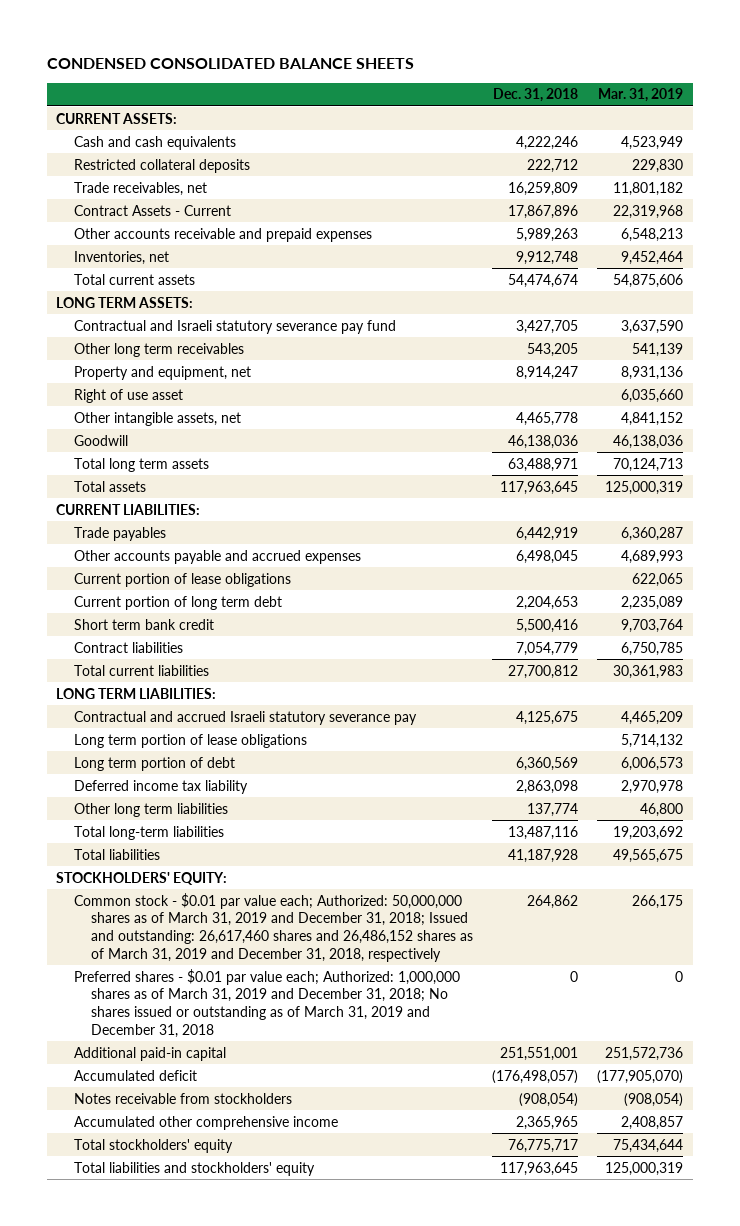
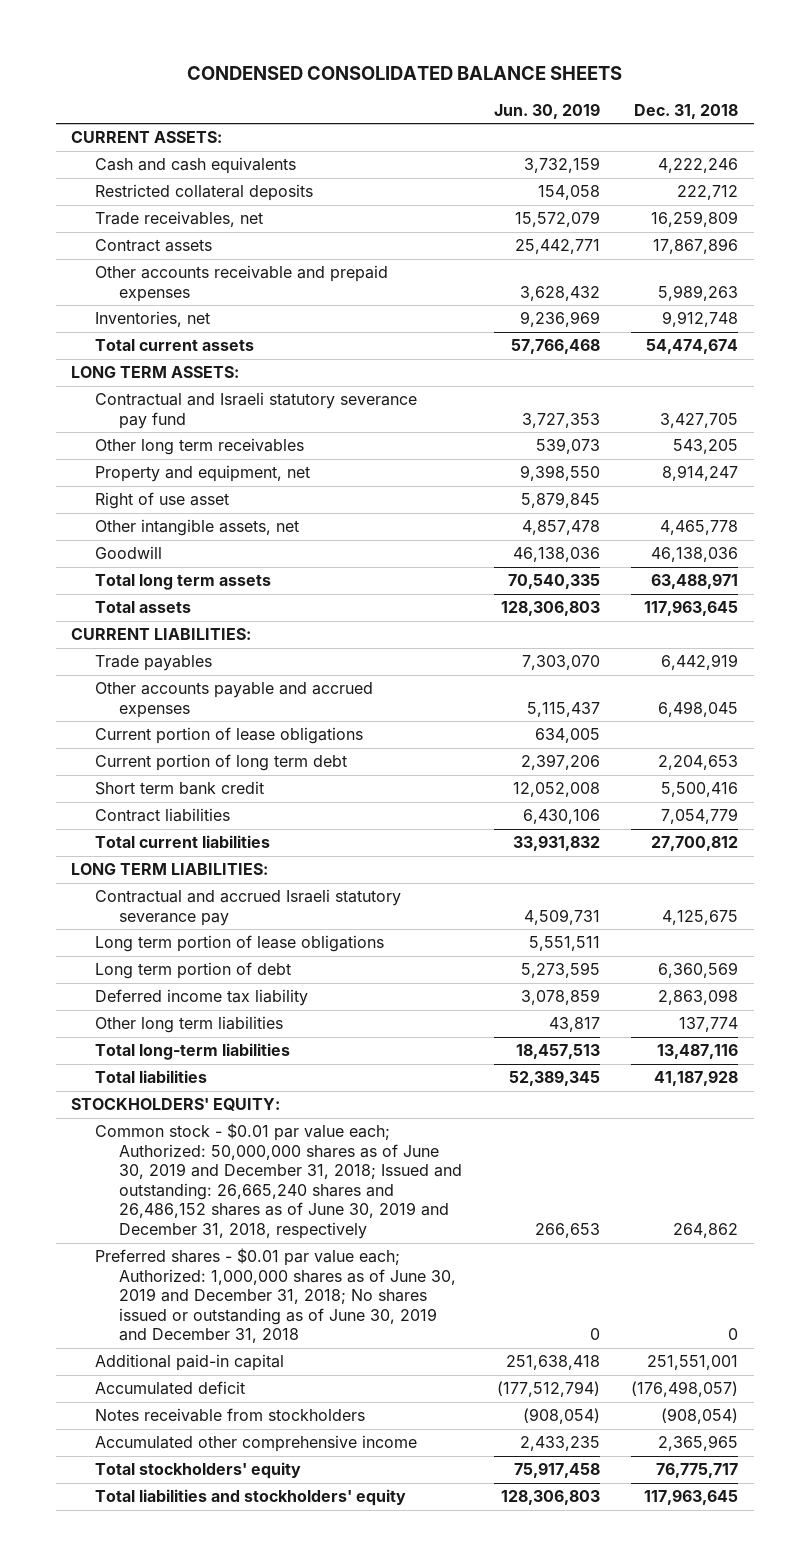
- | Dec. 31, 2018 | Mar. 31, 2019
+ | Jun. 30, 2019 | Dec. 31, 2018
- Contract Assets - Current | 17,867,896 | 22,319,968
+ Contract assets | 25,442,771 | 17,867,896
- Common stock - $0.01 par value each; Authorized: 50,000,000 shares as of March 31, 2019 and December 31, 2018; Issued and outstanding: 26,617,460 shares and 26,486,152 shares as of March 31, 2019 and December 31, 2018, respectively | 264,862 | 266,175
- Preferred shares - $0.01 par value each; Authorized: 1,000,000 shares as of March 31, 2019 and December 31, 2018; No shares issued or outstanding as of March 31, 2019 and December 31, 2018 | 0 | 0
+ Common stock - $0.01 par value each; Authorized: 50,000,000 shares as of June 30, 2019 and December 31, 2018; Issued and outstanding: 26,665,240 shares and 26,486,152 shares as of June 30, 2019 and December 31, 2018, respectively | 266,653 | 264,862
+ Preferred shares - $0.01 par value each; Authorized: 1,000,000 shares as of June 30, 2019 and December 31, 2018; No shares issued or outstanding as of June 30, 2019 and December 31, 2018 | 0 | 0

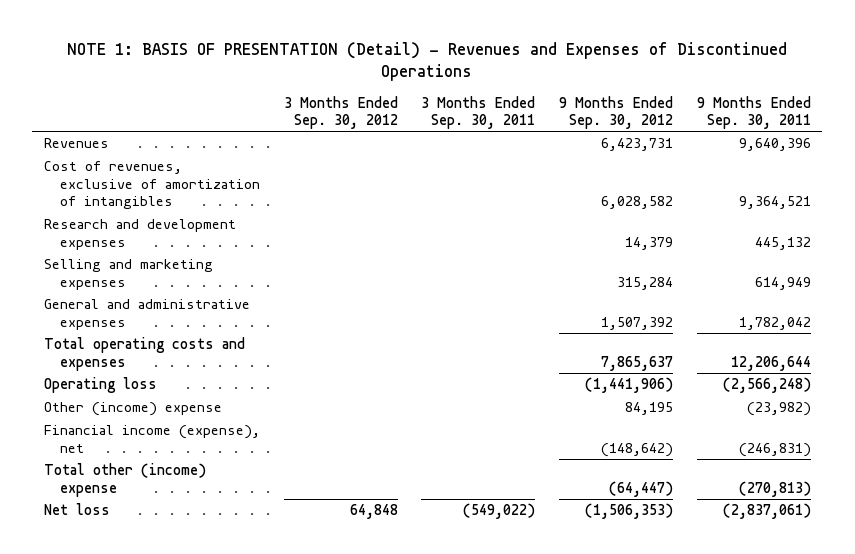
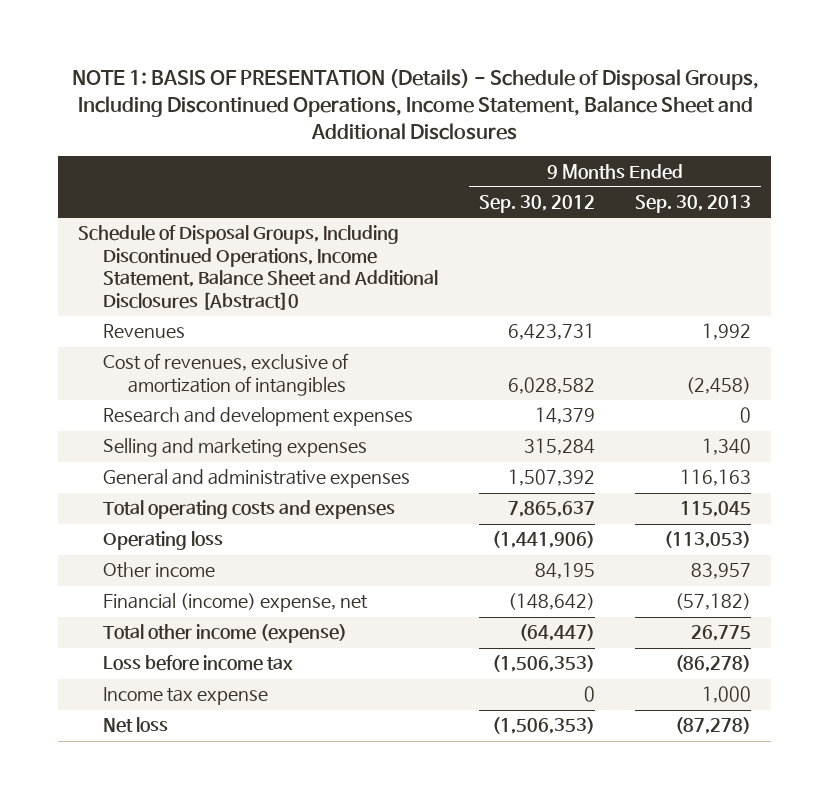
- NOTE 1: BASIS OF PRESENTATION (Detail) - Revenues and Expenses of Discontinued Operations
+ NOTE 1: BASIS OF PRESENTATION (Details) - Schedule of Disposal Groups, Including Discontinued Operations, Income Statement, Balance Sheet and Additional Disclosures
- | 3 Months Ended Sep. 30, 2012 | 3 Months Ended Sep. 30, 2011 | 9 Months Ended Sep. 30, 2012 | 9 Months Ended Sep. 30, 2011
+ | 9 Months Ended Sep. 30, 2012 | 9 Months Ended Sep. 30, 2013
+ Schedule of Disposal Groups, Including Discontinued Operations, Income Statement, Balance Sheet and Additional Disclosures [Abstract]0
- Other (income) expense | | | 84,195 | (23,982)
- Financial income (expense), net | | | (148,642) | (246,831)
- Total other (income) expense | | | (64,447) | (270,813)
+ Other income | 84,195 | 83,957
+ Financial (income) expense, net | (148,642) | (57,182)
+ Total other income (expense) | (64,447) | 26,775
+ Loss before income tax | (1,506,353) | (86,278)
+ Income tax expense | 0 | 1,000

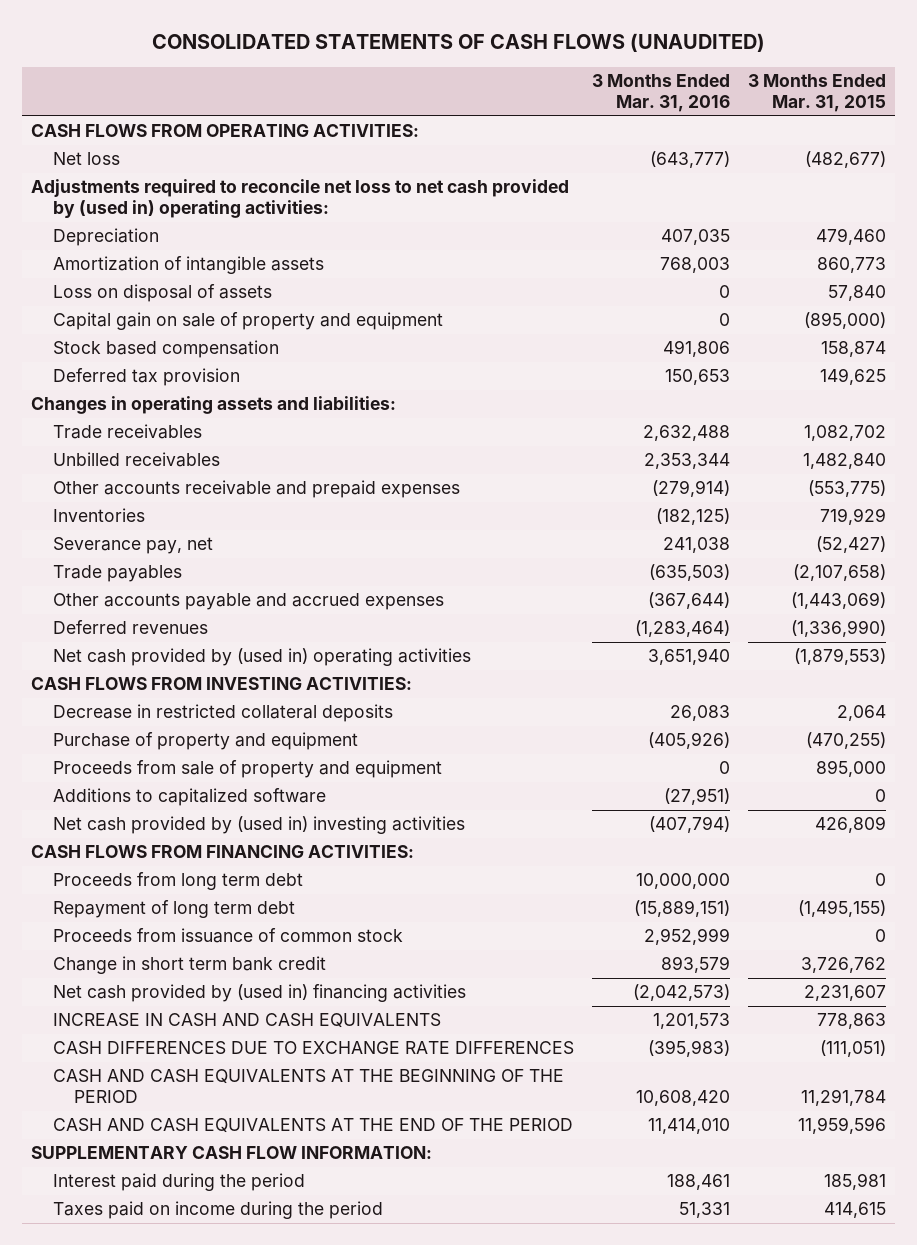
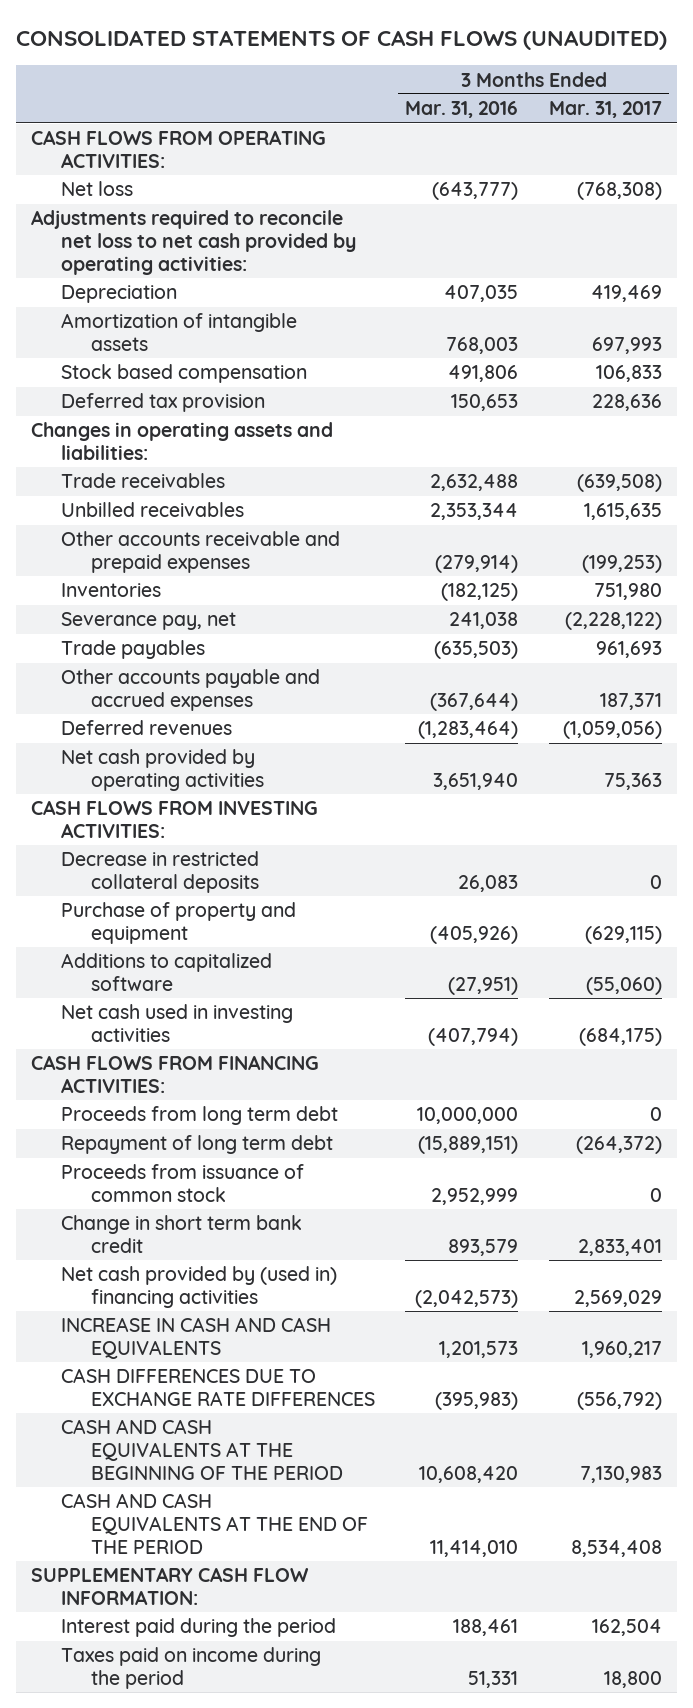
- | 3 Months Ended Mar. 31, 2016 | 3 Months Ended Mar. 31, 2015
+ | 3 Months Ended Mar. 31, 2016 | 3 Months Ended Mar. 31, 2017
- Adjustments required to reconcile net loss to net cash provided by (used in) operating activities:
+ Adjustments required to reconcile net loss to net cash provided by operating activities:
- Loss on disposal of assets | 0 | 57,840
- Capital gain on sale of property and equipment | 0 | (895,000)
- Net cash provided by (used in) operating activities | 3,651,940 | (1,879,553)
+ Net cash provided by operating activities | 3,651,940 | 75,363
- Proceeds from sale of property and equipment | 0 | 895,000
- Net cash provided by (used in) investing activities | (407,794) | 426,809
+ Net cash used in investing activities | (407,794) | (684,175)

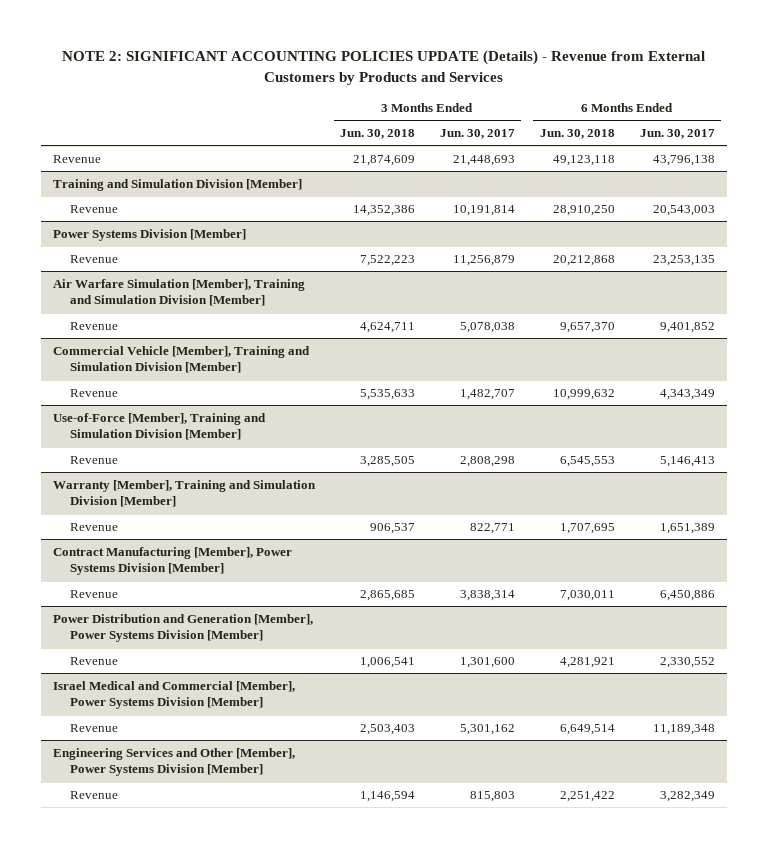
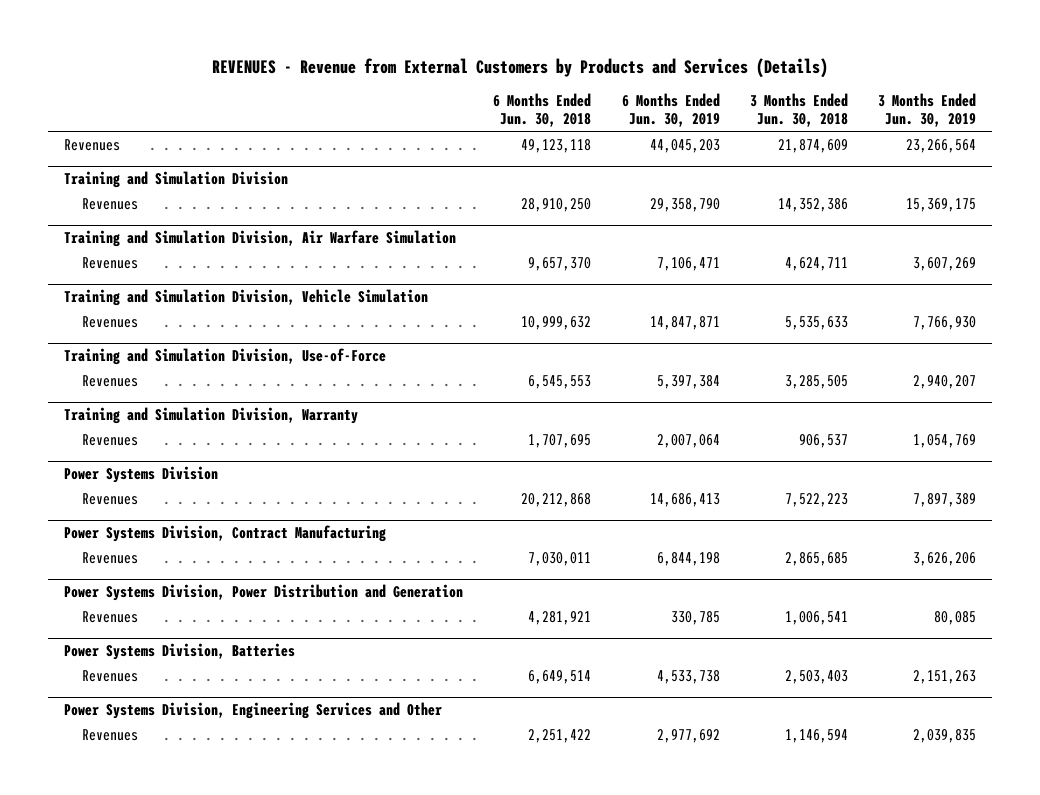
- NOTE 2: SIGNIFICANT ACCOUNTING POLICIES UPDATE (Details) - Revenue from External Customers by Products and Services
+ REVENUES - Revenue from External Customers by Products and Services (Details)
- | 3 Months Ended Jun. 30, 2018 | 3 Months Ended Jun. 30, 2017 | 6 Months Ended Jun. 30, 2018 | 6 Months Ended Jun. 30, 2017
+ | 6 Months Ended Jun. 30, 2018 | 6 Months Ended Jun. 30, 2019 | 3 Months Ended Jun. 30, 2018 | 3 Months Ended Jun. 30, 2019
- Revenue | 21,874,609 | 21,448,693 | 49,123,118 | 43,796,138
- Training and Simulation Division [Member]
- Revenue | 14,352,386 | 10,191,814 | 28,910,250 | 20,543,003
- Power Systems Division [Member]
- Revenue | 7,522,223 | 11,256,879 | 20,212,868 | 23,253,135
- Air Warfare Simulation [Member], Training and Simulation Division [Member]
- Revenue | 4,624,711 | 5,078,038 | 9,657,370 | 9,401,852
- Commercial Vehicle [Member], Training and Simulation Division [Member]
- Revenue | 5,535,633 | 1,482,707 | 10,999,632 | 4,343,349
- Use-of-Force [Member], Training and Simulation Division [Member]
- Revenue | 3,285,505 | 2,808,298 | 6,545,553 | 5,146,413
- Warranty [Member], Training and Simulation Division [Member]
- Revenue | 906,537 | 822,771 | 1,707,695 | 1,651,389
- Contract Manufacturing [Member], Power Systems Division [Member]
- Revenue | 2,865,685 | 3,838,314 | 7,030,011 | 6,450,886
- Power Distribution and Generation [Member], Power Systems Division [Member]
- Revenue | 1,006,541 | 1,301,600 | 4,281,921 | 2,330,552
- Israel Medical and Commercial [Member], Power Systems Division [Member]
- Revenue | 2,503,403 | 5,301,162 | 6,649,514 | 11,189,348
- Engineering Services and Other [Member], Power Systems Division [Member]
- Revenue | 1,146,594 | 815,803 | 2,251,422 | 3,282,349
+ Revenues | 49,123,118 | 44,045,203 | 21,874,609 | 23,266,564
+ Training and Simulation Division
+ Revenues | 28,910,250 | 29,358,790 | 14,352,386 | 15,369,175
+ Training and Simulation Division, Air Warfare Simulation
+ Revenues | 9,657,370 | 7,106,471 | 4,624,711 | 3,607,269
+ Training and Simulation Division, Vehicle Simulation
+ Revenues | 10,999,632 | 14,847,871 | 5,535,633 | 7,766,930
+ Training and Simulation Division, Use-of-Force
+ Revenues | 6,545,553 | 5,397,384 | 3,285,505 | 2,940,207
+ Training and Simulation Division, Warranty
+ Revenues | 1,707,695 | 2,007,064 | 906,537 | 1,054,769
+ Power Systems Division
+ Revenues | 20,212,868 | 14,686,413 | 7,522,223 | 7,897,389
+ Power Systems Division, Contract Manufacturing
+ Revenues | 7,030,011 | 6,844,198 | 2,865,685 | 3,626,206
+ Power Systems Division, Power Distribution and Generation
+ Revenues | 4,281,921 | 330,785 | 1,006,541 | 80,085
+ Power Systems Division, Batteries
+ Revenues | 6,649,514 | 4,533,738 | 2,503,403 | 2,151,263
+ Power Systems Division, Engineering Services and Other
+ Revenues | 2,251,422 | 2,977,692 | 1,146,594 | 2,039,835

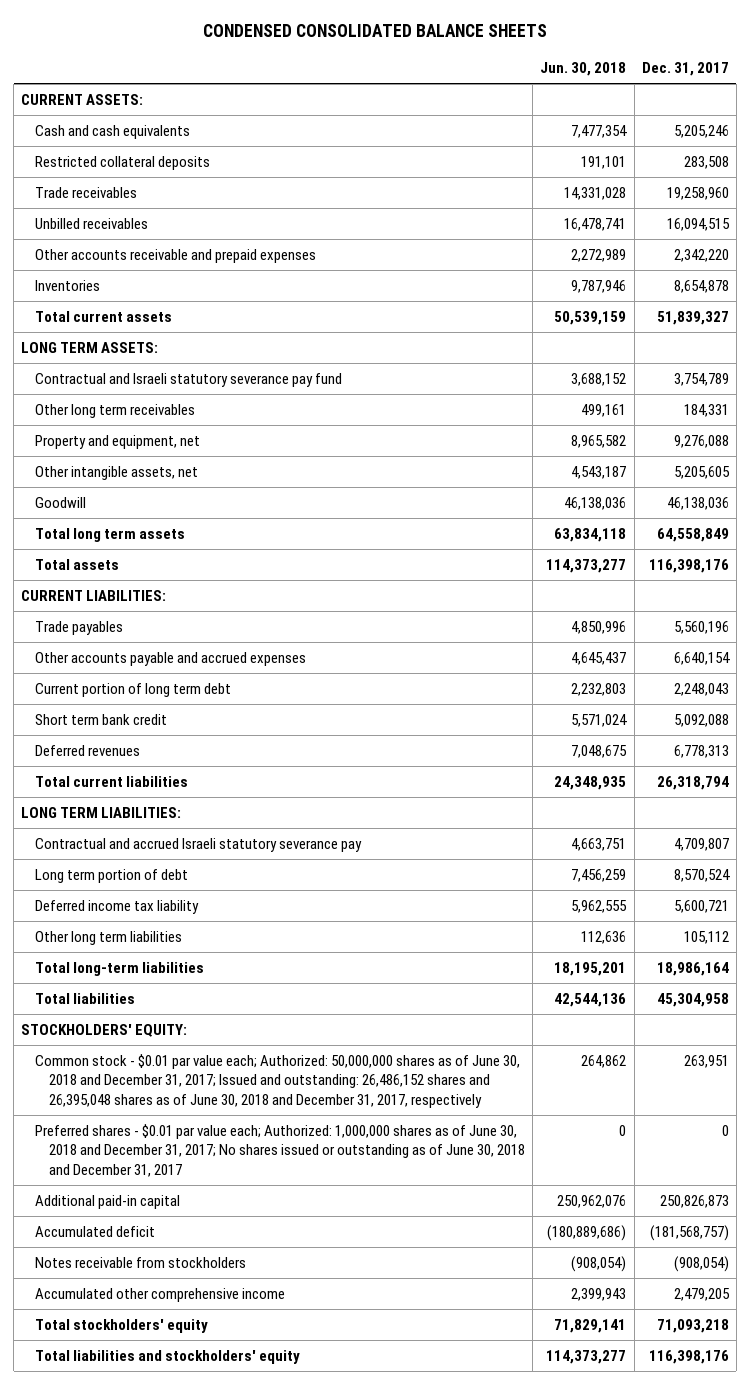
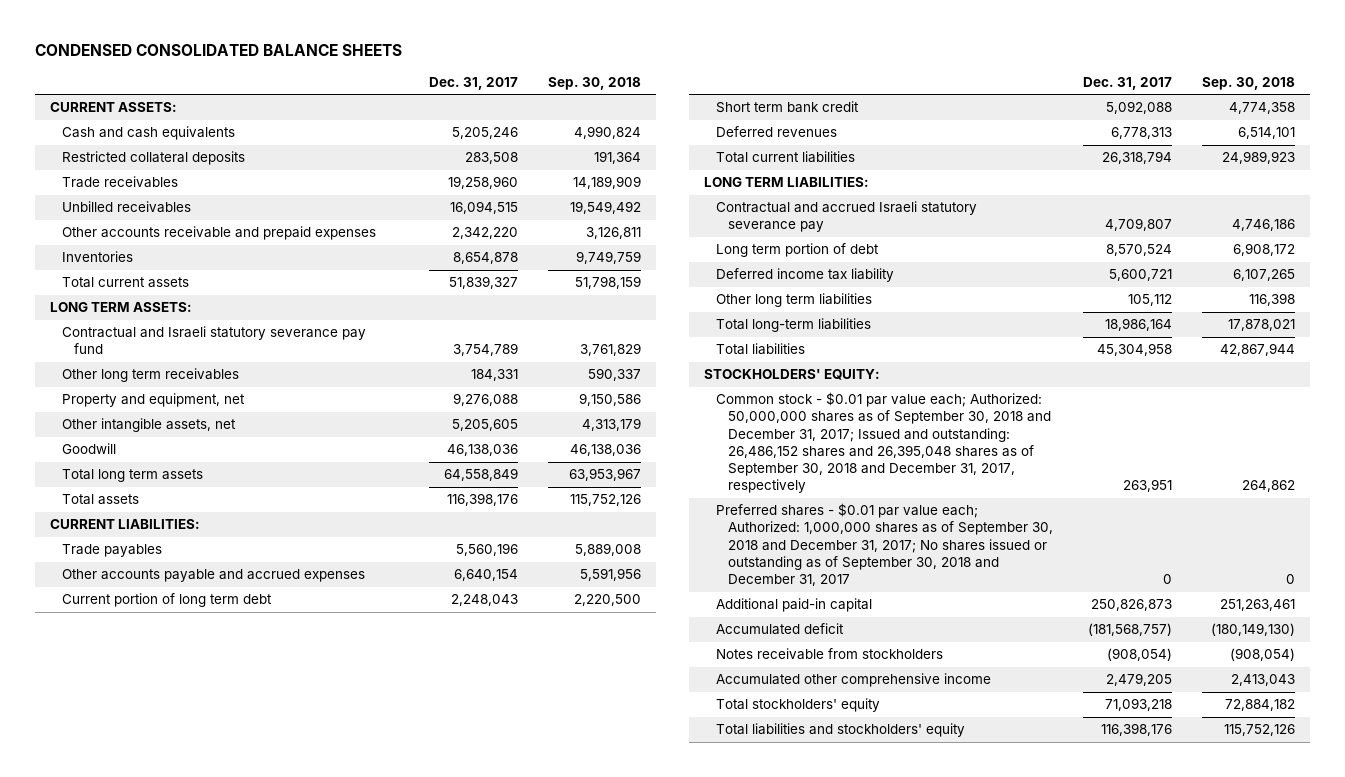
- | Jun. 30, 2018 | Dec. 31, 2017
+ | Dec. 31, 2017 | Sep. 30, 2018
- Common stock - $0.01 par value each; Authorized: 50,000,000 shares as of June 30, 2018 and December 31, 2017; Issued and outstanding: 26,486,152 shares and 26,395,048 shares as of June 30, 2018 and December 31, 2017, respectively | 264,862 | 263,951
- Preferred shares - $0.01 par value each; Authorized: 1,000,000 shares as of June 30, 2018 and December 31, 2017; No shares issued or outstanding as of June 30, 2018 and December 31, 2017 | 0 | 0
+ Common stock - $0.01 par value each; Authorized: 50,000,000 shares as of September 30, 2018 and December 31, 2017; Issued and outstanding: 26,486,152 shares and 26,395,048 shares as of September 30, 2018 and December 31, 2017, respectively | 263,951 | 264,862
+ Preferred shares - $0.01 par value each; Authorized: 1,000,000 shares as of September 30, 2018 and December 31, 2017; No shares issued or outstanding as of September 30, 2018 and December 31, 2017 | 0 | 0

